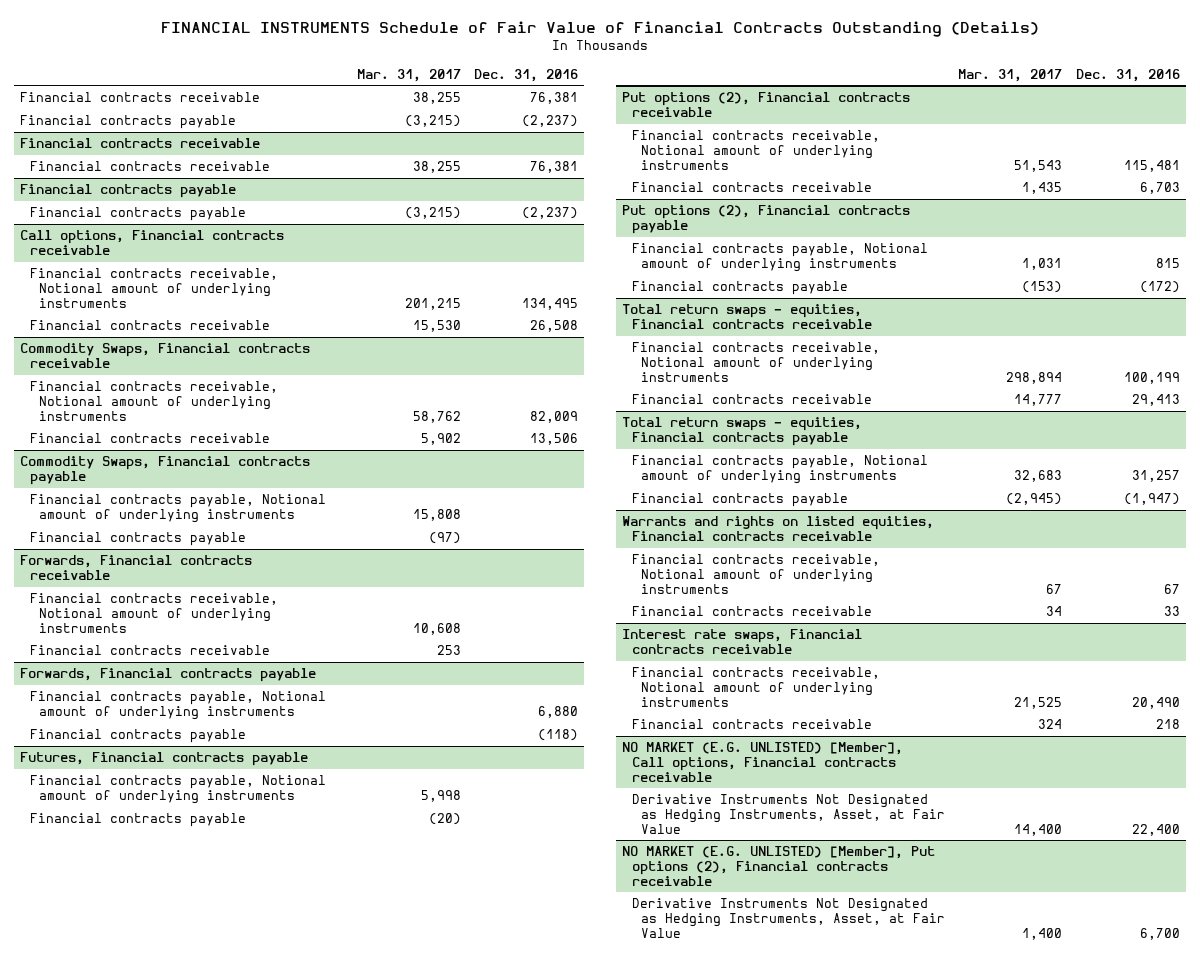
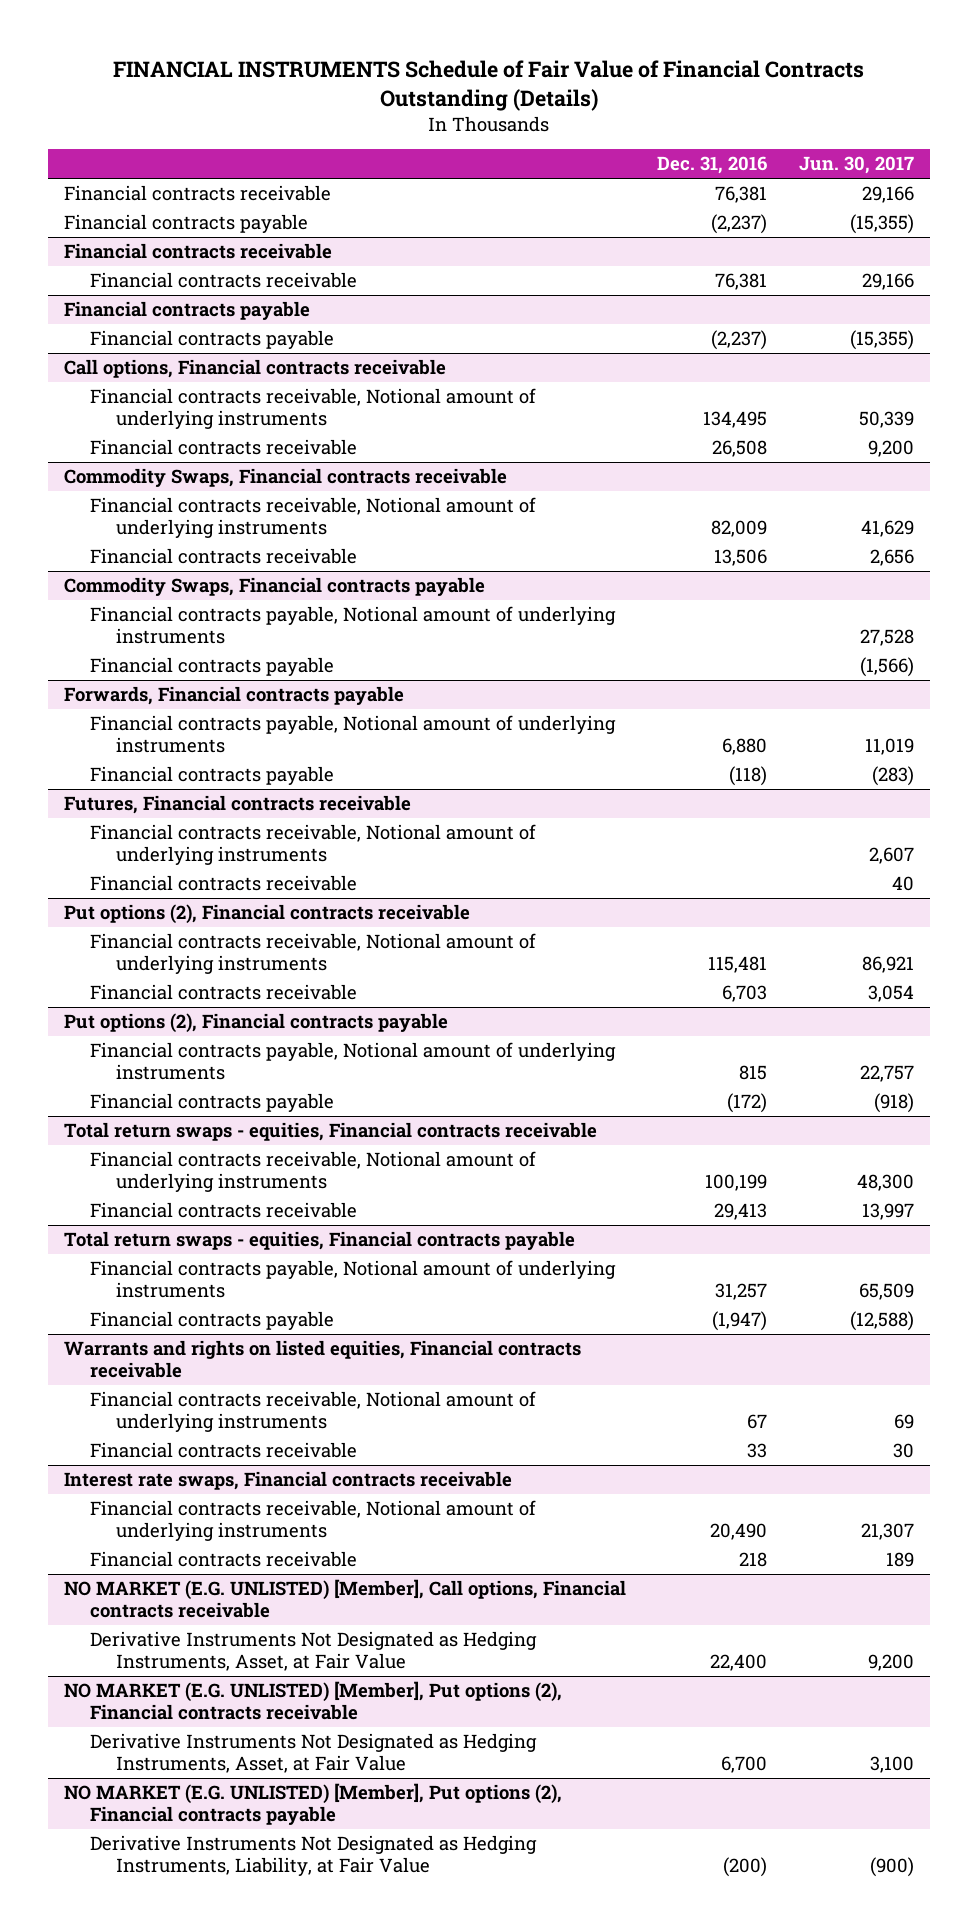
- | Mar. 31, 2017 | Dec. 31, 2016
+ | Dec. 31, 2016 | Jun. 30, 2017
- Forwards, Financial contracts receivable
- Financial contracts receivable, Notional amount of underlying instruments | 10,608 |
- Financial contracts receivable | 253 |
- Futures, Financial contracts payable
- Financial contracts payable, Notional amount of underlying instruments | 5,998 |
- Financial contracts payable | (20) |
+ Futures, Financial contracts receivable
+ Financial contracts receivable, Notional amount of underlying instruments | | 2,607
+ Financial contracts receivable | | 40
+ NO MARKET (E.G. UNLISTED) [Member], Put options (2), Financial contracts payable
+ Derivative Instruments Not Designated as Hedging Instruments, Liability, at Fair Value | (200) | (900)

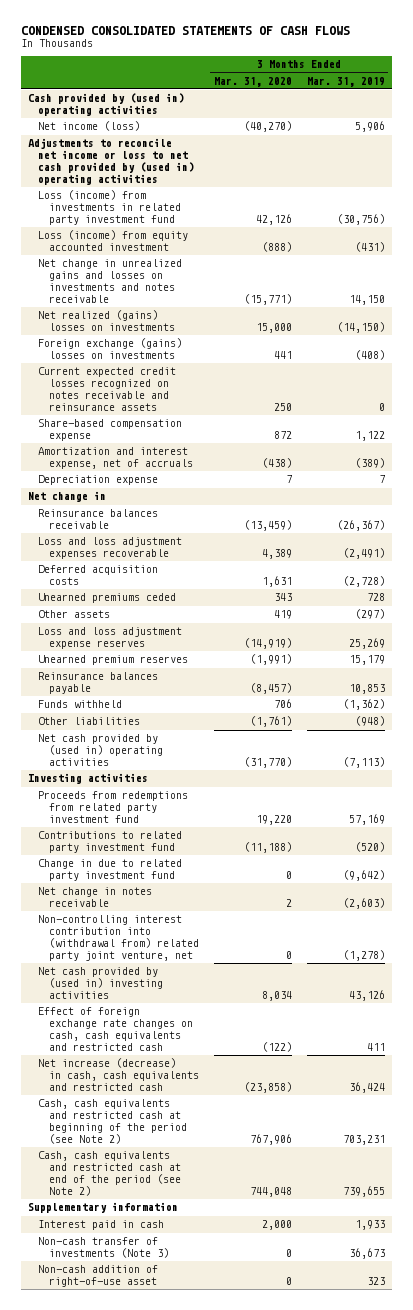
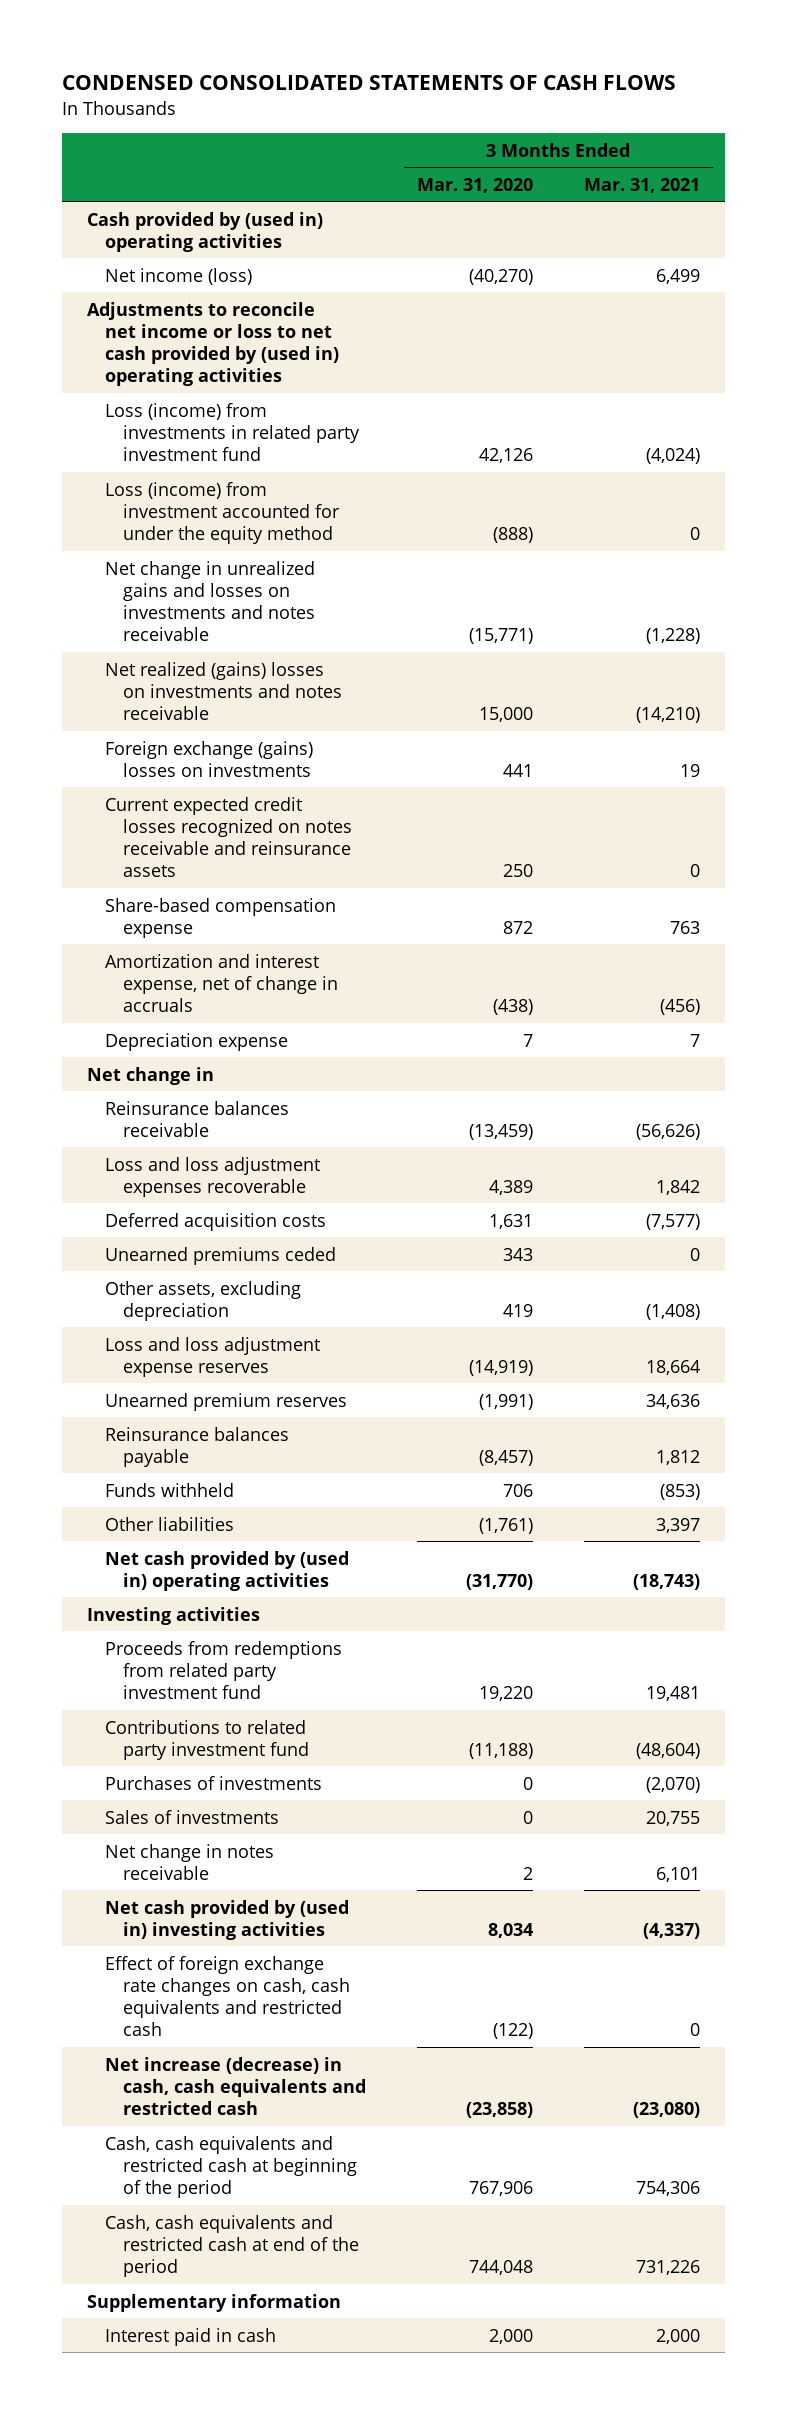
- | 3 Months Ended Mar. 31, 2020 | 3 Months Ended Mar. 31, 2019
+ | 3 Months Ended Mar. 31, 2020 | 3 Months Ended Mar. 31, 2021
- Loss (income) from equity accounted investment | (888) | (431)
+ Loss (income) from investment accounted for under the equity method | (888) | 0
- Net realized (gains) losses on investments | 15,000 | (14,150)
+ Net realized (gains) losses on investments and notes receivable | 15,000 | (14,210)
- Amortization and interest expense, net of accruals | (438) | (389)
+ Amortization and interest expense, net of change in accruals | (438) | (456)
- Other assets | 419 | (297)
+ Other assets, excluding depreciation | 419 | (1,408)
- Change in due to related party investment fund | 0 | (9,642)
+ Purchases of investments | 0 | (2,070)
+ Sales of investments | 0 | 20,755
- Non-controlling interest contribution into (withdrawal from) related party joint venture, net | 0 | (1,278)
- Cash, cash equivalents and restricted cash at beginning of the period (see Note 2) | 767,906 | 703,231
- Cash, cash equivalents and restricted cash at end of the period (see Note 2) | 744,048 | 739,655
+ Cash, cash equivalents and restricted cash at beginning of the period | 767,906 | 754,306
+ Cash, cash equivalents and restricted cash at end of the period | 744,048 | 731,226
- Non-cash transfer of investments (Note 3) | 0 | 36,673
- Non-cash addition of right-of-use asset | 0 | 323

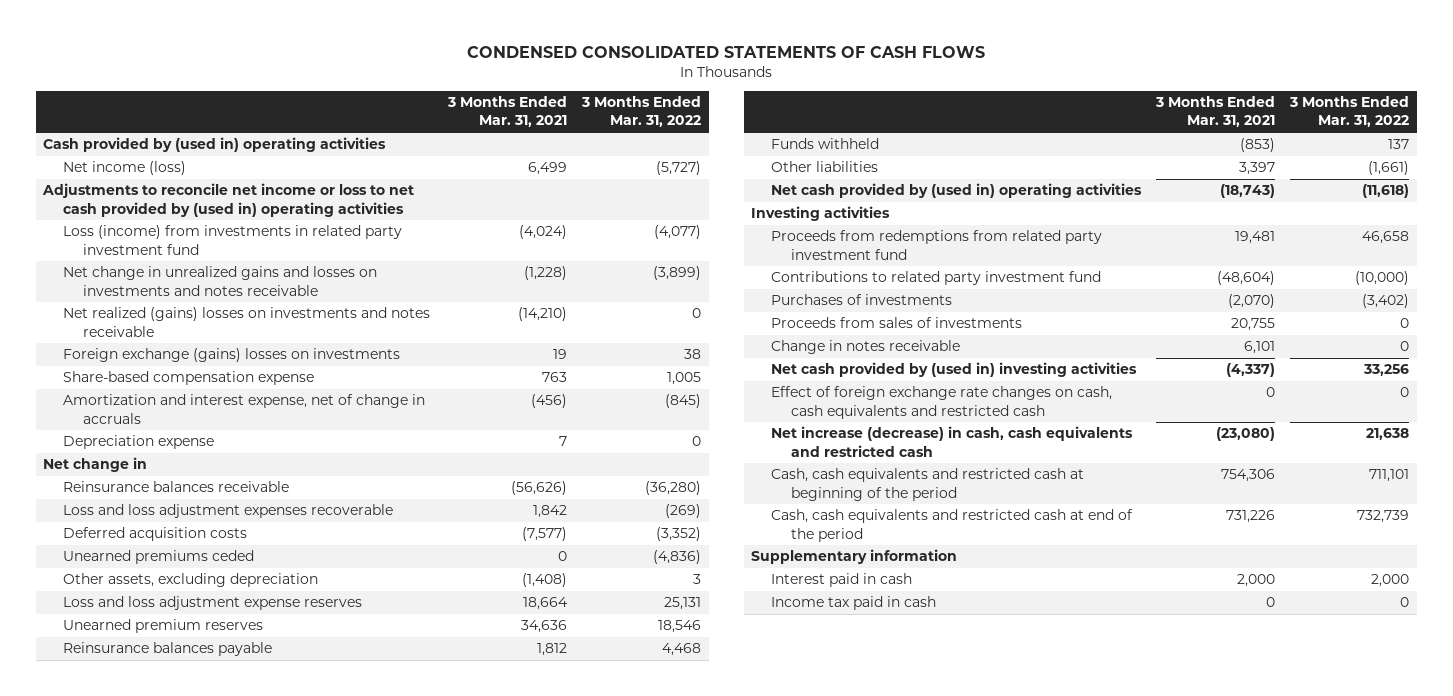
- | 3 Months Ended Mar. 31, 2020 | 3 Months Ended Mar. 31, 2021
+ | 3 Months Ended Mar. 31, 2021 | 3 Months Ended Mar. 31, 2022
- Loss (income) from investment accounted for under the equity method | (888) | 0
- Current expected credit losses recognized on notes receivable and reinsurance assets | 250 | 0
- Sales of investments | 0 | 20,755
- Net change in notes receivable | 2 | 6,101
+ Proceeds from sales of investments | 20,755 | 0
+ Change in notes receivable | 6,101 | 0
+ Income tax paid in cash | 0 | 0

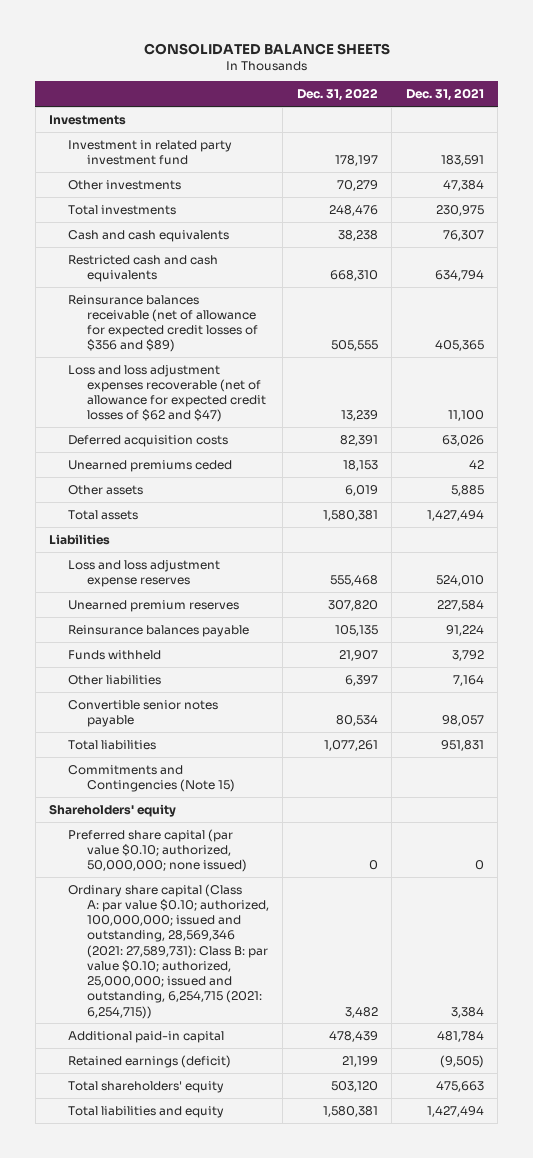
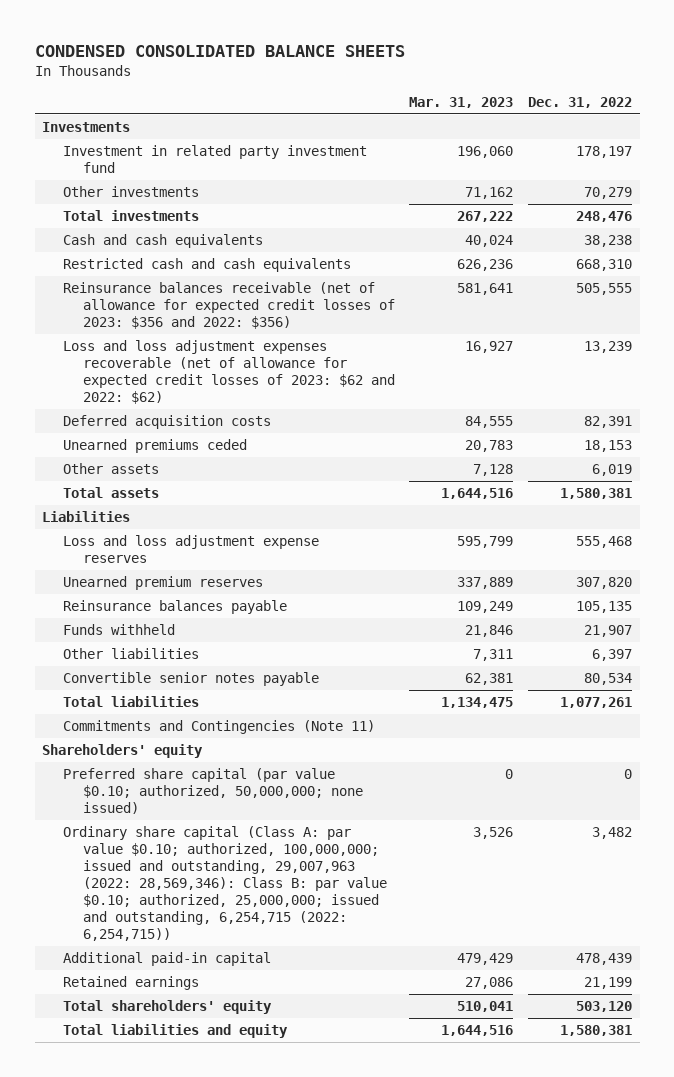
- CONSOLIDATED BALANCE SHEETS
+ CONDENSED CONSOLIDATED BALANCE SHEETS
- | Dec. 31, 2022 | Dec. 31, 2021
+ | Mar. 31, 2023 | Dec. 31, 2022
- Reinsurance balances receivable (net of allowance for expected credit losses of $356 and $89) | 505,555 | 405,365
- Loss and loss adjustment expenses recoverable (net of allowance for expected credit losses of $62 and $47) | 13,239 | 11,100
+ Reinsurance balances receivable (net of allowance for expected credit losses of 2023: $356 and 2022: $356) | 581,641 | 505,555
+ Loss and loss adjustment expenses recoverable (net of allowance for expected credit losses of 2023: $62 and 2022: $62) | 16,927 | 13,239
- Commitments and Contingencies (Note 15)
+ Commitments and Contingencies (Note 11)
- Ordinary share capital (Class A: par value $0.10; authorized, 100,000,000; issued and outstanding, 28,569,346 (2021: 27,589,731): Class B: par value $0.10; authorized, 25,000,000; issued and outstanding, 6,254,715 (2021: 6,254,715)) | 3,482 | 3,384
+ Ordinary share capital (Class A: par value $0.10; authorized, 100,000,000; issued and outstanding, 29,007,963 (2022: 28,569,346): Class B: par value $0.10; authorized, 25,000,000; issued and outstanding, 6,254,715 (2022: 6,254,715)) | 3,526 | 3,482
- Retained earnings (deficit) | 21,199 | (9,505)
+ Retained earnings | 27,086 | 21,199

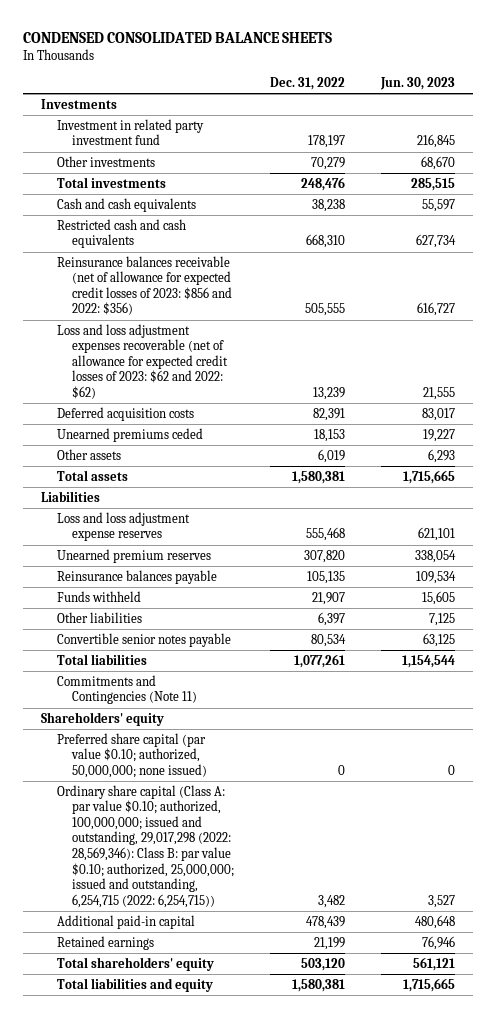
- | Mar. 31, 2023 | Dec. 31, 2022
+ | Dec. 31, 2022 | Jun. 30, 2023
- Reinsurance balances receivable (net of allowance for expected credit losses of 2023: $356 and 2022: $356) | 581,641 | 505,555
+ Reinsurance balances receivable (net of allowance for expected credit losses of 2023: $856 and 2022: $356) | 505,555 | 616,727
- Ordinary share capital (Class A: par value $0.10; authorized, 100,000,000; issued and outstanding, 29,007,963 (2022: 28,569,346): Class B: par value $0.10; authorized, 25,000,000; issued and outstanding, 6,254,715 (2022: 6,254,715)) | 3,526 | 3,482
+ Ordinary share capital (Class A: par value $0.10; authorized, 100,000,000; issued and outstanding, 29,017,298 (2022: 28,569,346): Class B: par value $0.10; authorized, 25,000,000; issued and outstanding, 6,254,715 (2022: 6,254,715)) | 3,482 | 3,527

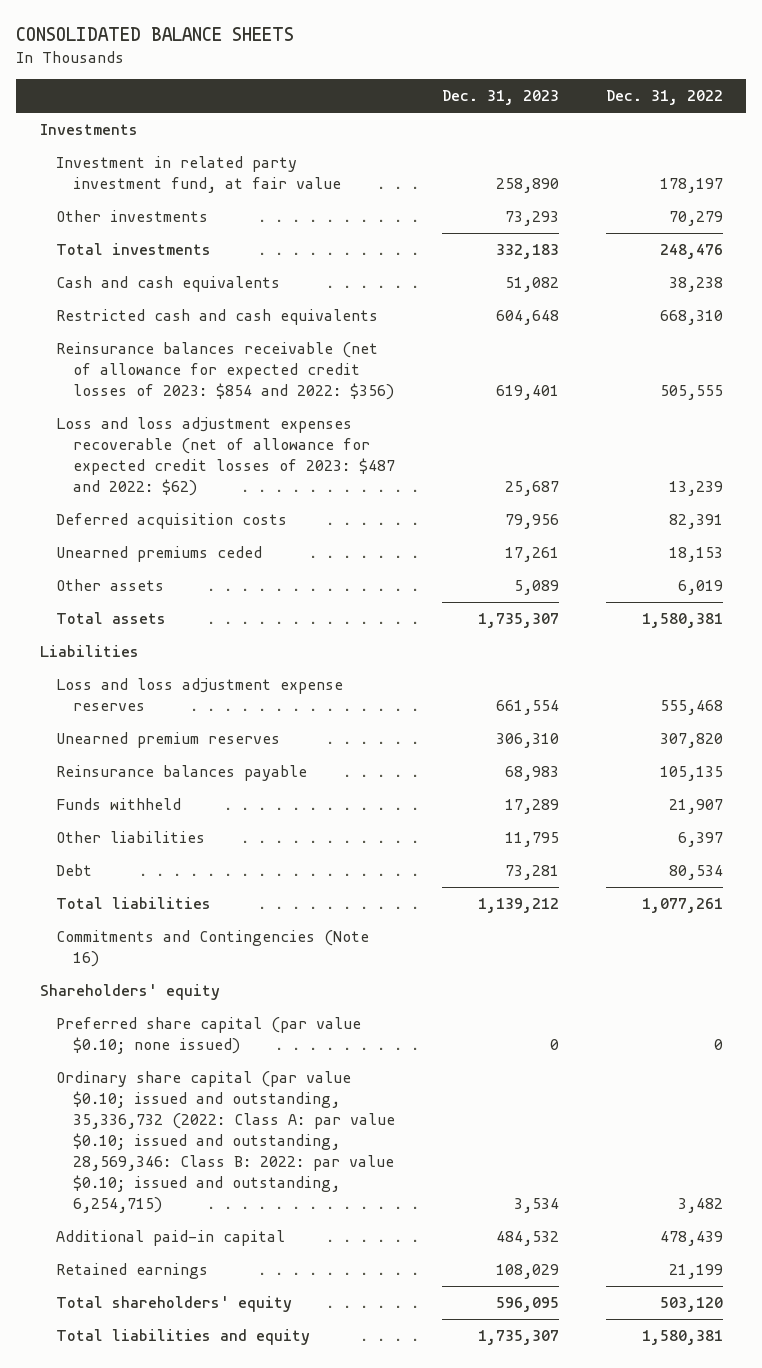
- CONDENSED CONSOLIDATED BALANCE SHEETS
+ CONSOLIDATED BALANCE SHEETS
- | Dec. 31, 2022 | Jun. 30, 2023
+ | Dec. 31, 2023 | Dec. 31, 2022
- Investment in related party investment fund | 178,197 | 216,845
+ Investment in related party investment fund, at fair value | 258,890 | 178,197
- Reinsurance balances receivable (net of allowance for expected credit losses of 2023: $856 and 2022: $356) | 505,555 | 616,727
- Loss and loss adjustment expenses recoverable (net of allowance for expected credit losses of 2023: $62 and 2022: $62) | 13,239 | 21,555
+ Reinsurance balances receivable (net of allowance for expected credit losses of 2023: $854 and 2022: $356) | 619,401 | 505,555
+ Loss and loss adjustment expenses recoverable (net of allowance for expected credit losses of 2023: $487 and 2022: $62) | 25,687 | 13,239
- Convertible senior notes payable | 80,534 | 63,125
+ Debt | 73,281 | 80,534
- Commitments and Contingencies (Note 11)
+ Commitments and Contingencies (Note 16)
- Preferred share capital (par value $0.10; authorized, 50,000,000; none issued) | 0 | 0
- Ordinary share capital (Class A: par value $0.10; authorized, 100,000,000; issued and outstanding, 29,017,298 (2022: 28,569,346): Class B: par value $0.10; authorized, 25,000,000; issued and outstanding, 6,254,715 (2022: 6,254,715)) | 3,482 | 3,527
+ Preferred share capital (par value $0.10; none issued) | 0 | 0
+ Ordinary share capital (par value $0.10; issued and outstanding, 35,336,732 (2022: Class A: par value $0.10; issued and outstanding, 28,569,346: Class B: 2022: par value $0.10; issued and outstanding, 6,254,715) | 3,534 | 3,482

